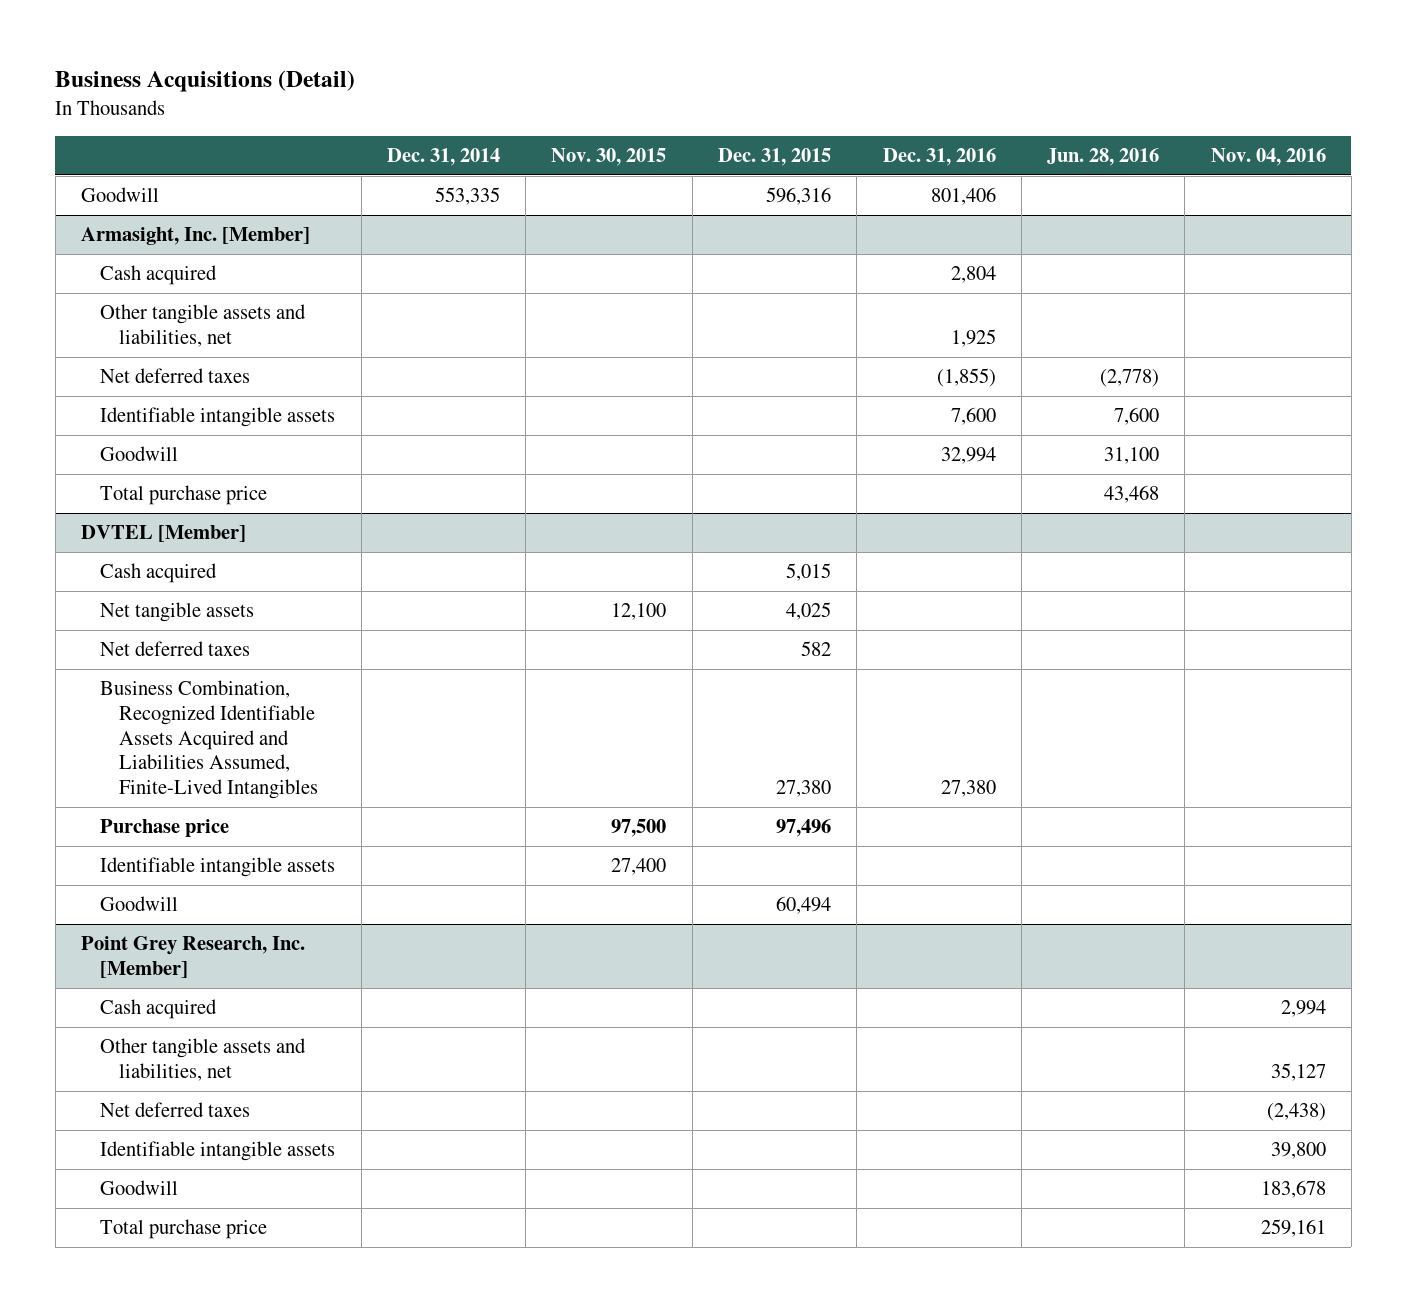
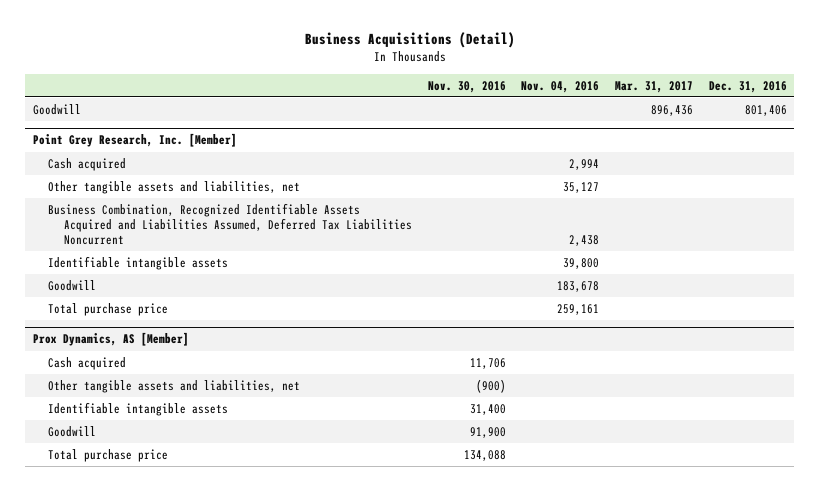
- | Dec. 31, 2014 | Nov. 30, 2015 | Dec. 31, 2015 | Dec. 31, 2016 | Jun. 28, 2016 | Nov. 04, 2016
+ | Nov. 30, 2016 | Nov. 04, 2016 | Mar. 31, 2017 | Dec. 31, 2016
- Armasight, Inc. [Member]
- Cash acquired | | | | 2,804 | |
- Other tangible assets and liabilities, net | | | | 1,925 | |
- Net deferred taxes | | | | (1,855) | (2,778) |
- Identifiable intangible assets | | | | 7,600 | 7,600 |
- Goodwill | | | | 32,994 | 31,100 |
- Total purchase price | | | | | 43,468 |
- DVTEL [Member]
- Cash acquired | | | 5,015 | | |
- Net tangible assets | | 12,100 | 4,025 | | |
- Net deferred taxes | | | 582 | | |
- Business Combination, Recognized Identifiable Assets Acquired and Liabilities Assumed, Finite-Lived Intangibles | | | 27,380 | 27,380 | |
- Purchase price | | 97,500 | 97,496 | | |
- Identifiable intangible assets | | 27,400 | | | |
- Goodwill | | | 60,494 | | |
@ Point Grey Research, Inc. [Member]
- Net deferred taxes | | | | | | (2,438)
+ Business Combination, Recognized Identifiable Assets Acquired and Liabilities Assumed, Deferred Tax Liabilities Noncurrent | | 2,438 | |
+ Prox Dynamics, AS [Member]
+ Cash acquired | 11,706 | | |
+ Other tangible assets and liabilities, net | (900) | | |
+ Identifiable intangible assets | 31,400 | | |
+ Goodwill | 91,900 | | |
+ Total purchase price | 134,088 | | |

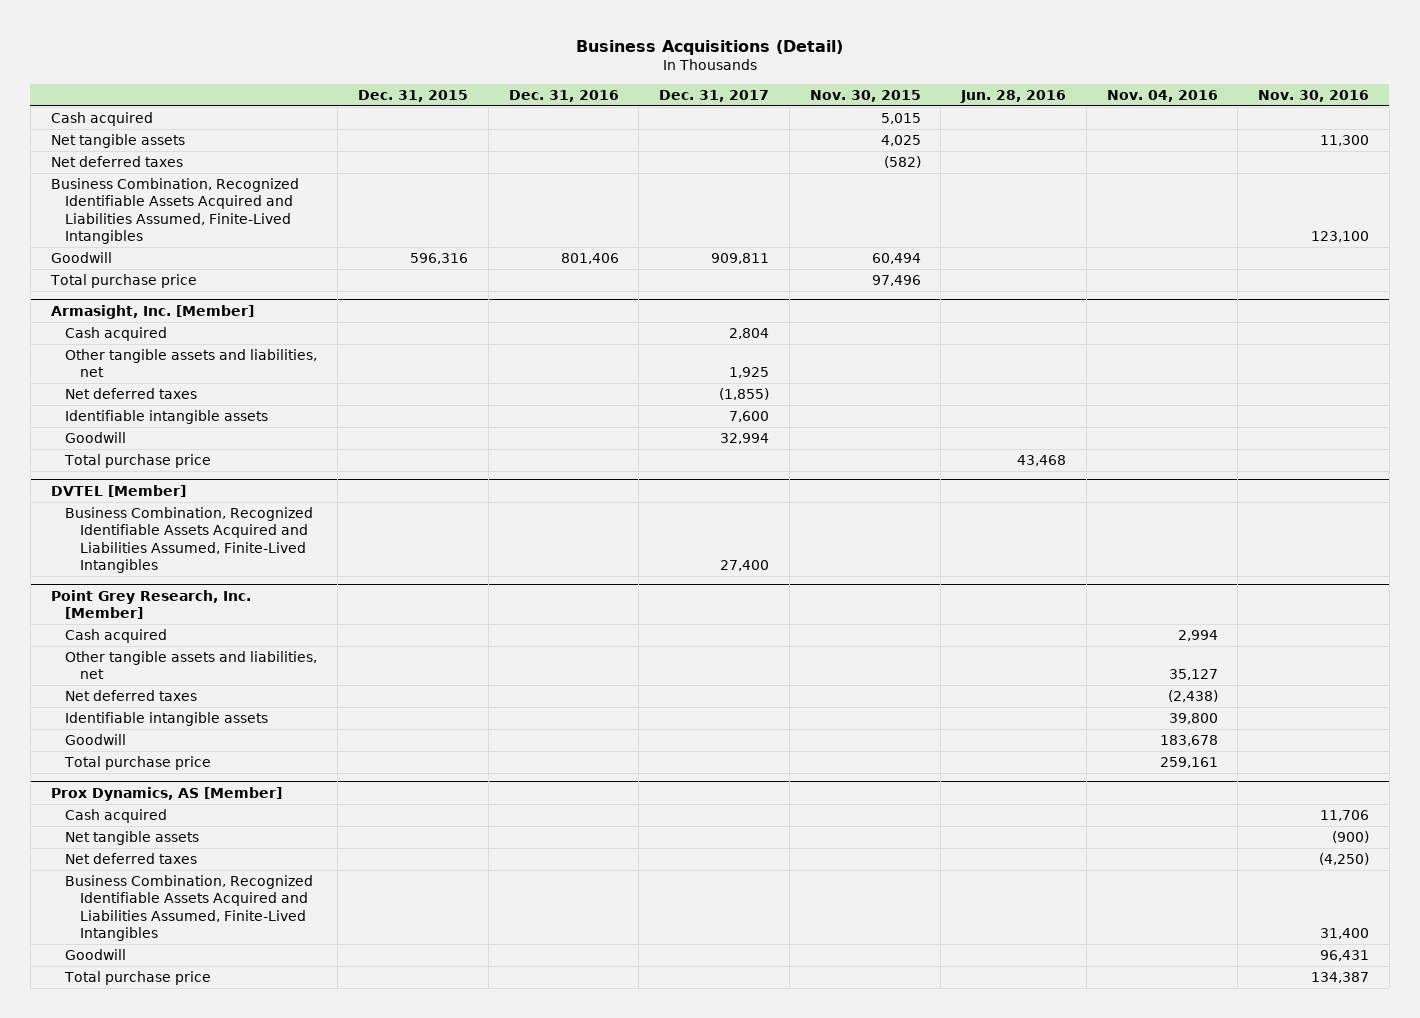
- | Nov. 30, 2016 | Nov. 04, 2016 | Mar. 31, 2017 | Dec. 31, 2016
+ | Dec. 31, 2015 | Dec. 31, 2016 | Dec. 31, 2017 | Nov. 30, 2015 | Jun. 28, 2016 | Nov. 04, 2016 | Nov. 30, 2016
+ Cash acquired | | | | 5,015 | | |
+ Net tangible assets | | | | 4,025 | | | 11,300
+ Net deferred taxes | | | | (582) | | |
+ Business Combination, Recognized Identifiable Assets Acquired and Liabilities Assumed, Finite-Lived Intangibles | | | | | | | 123,100
+ Total purchase price | | | | 97,496 | | |
+ Armasight, Inc. [Member]
+ Cash acquired | | | 2,804 | | | |
+ Other tangible assets and liabilities, net | | | 1,925 | | | |
+ Net deferred taxes | | | (1,855) | | | |
+ Identifiable intangible assets | | | 7,600 | | | |
+ Goodwill | | | 32,994 | | | |
+ Total purchase price | | | | | 43,468 | |
+ DVTEL [Member]
+ Business Combination, Recognized Identifiable Assets Acquired and Liabilities Assumed, Finite-Lived Intangibles | | | 27,400 | | | |
@ Point Grey Research, Inc. [Member]
- Business Combination, Recognized Identifiable Assets Acquired and Liabilities Assumed, Deferred Tax Liabilities Noncurrent | | 2,438 | |
+ Net deferred taxes | | | | | | (2,438) |
@ Prox Dynamics, AS [Member]
- Other tangible assets and liabilities, net | (900) | | |
- Identifiable intangible assets | 31,400 | | |
- Goodwill | 91,900 | | |
- Total purchase price | 134,088 | | |
+ Net tangible assets | | | | | | | (900)
+ Net deferred taxes | | | | | | | (4,250)
+ Business Combination, Recognized Identifiable Assets Acquired and Liabilities Assumed, Finite-Lived Intangibles | | | | | | | 31,400
+ Goodwill | | | | | | | 96,431
+ Total purchase price | | | | | | | 134,387

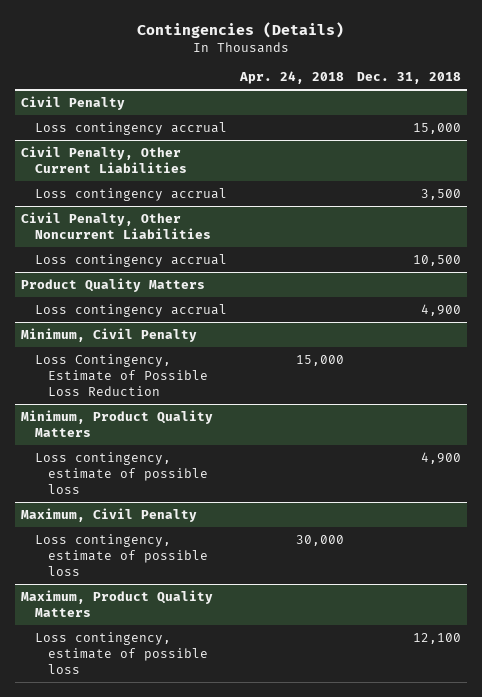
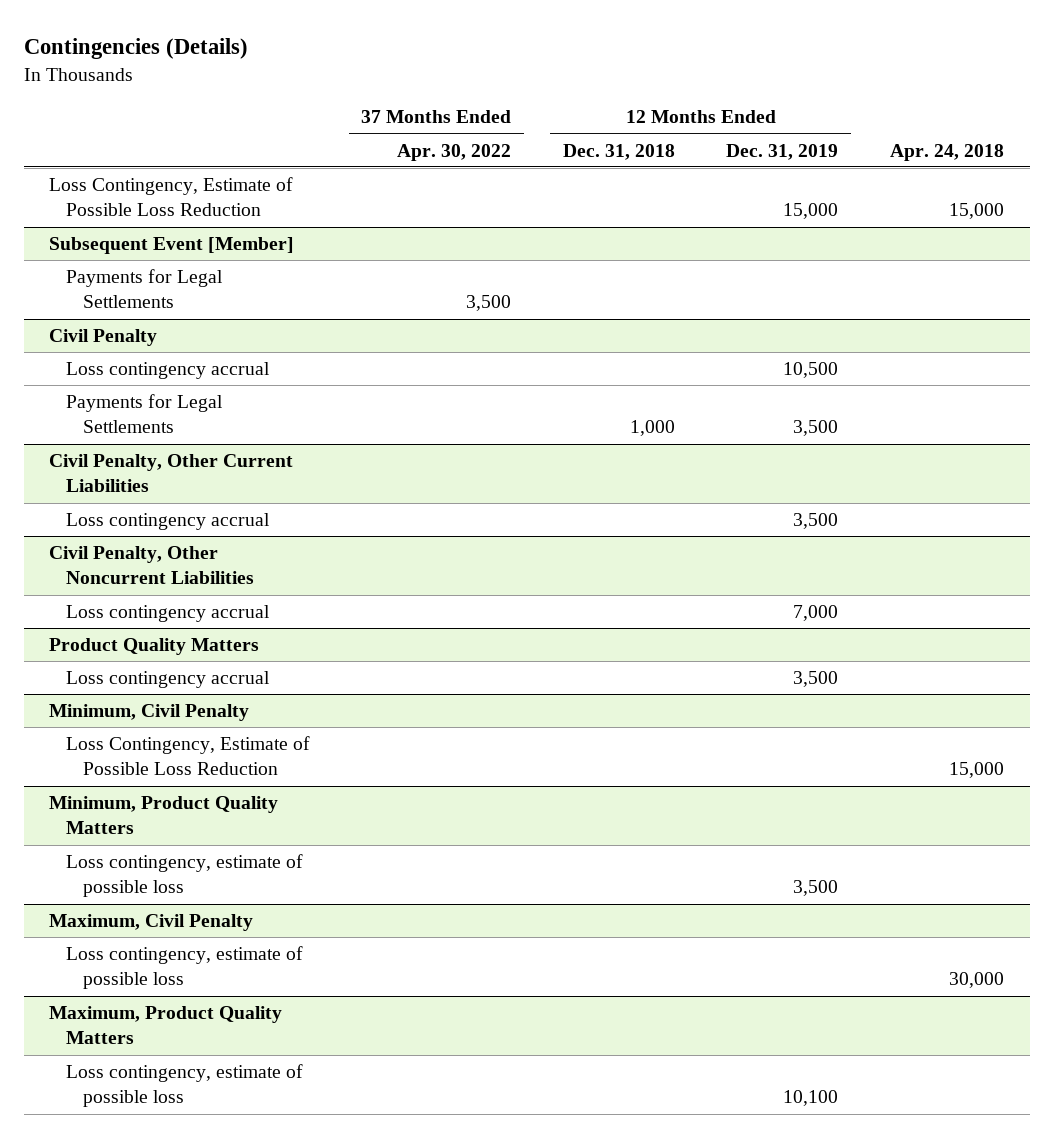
- | Apr. 24, 2018 | Dec. 31, 2018
+ | 37 Months Ended Apr. 30, 2022 | 12 Months Ended Dec. 31, 2018 | 12 Months Ended Dec. 31, 2019 | Apr. 24, 2018
+ Loss Contingency, Estimate of Possible Loss Reduction | | | 15,000 | 15,000
+ Subsequent Event [Member]
+ Payments for Legal Settlements | 3,500 | | |
@ Civil Penalty
+ Payments for Legal Settlements | | 1,000 | 3,500 |

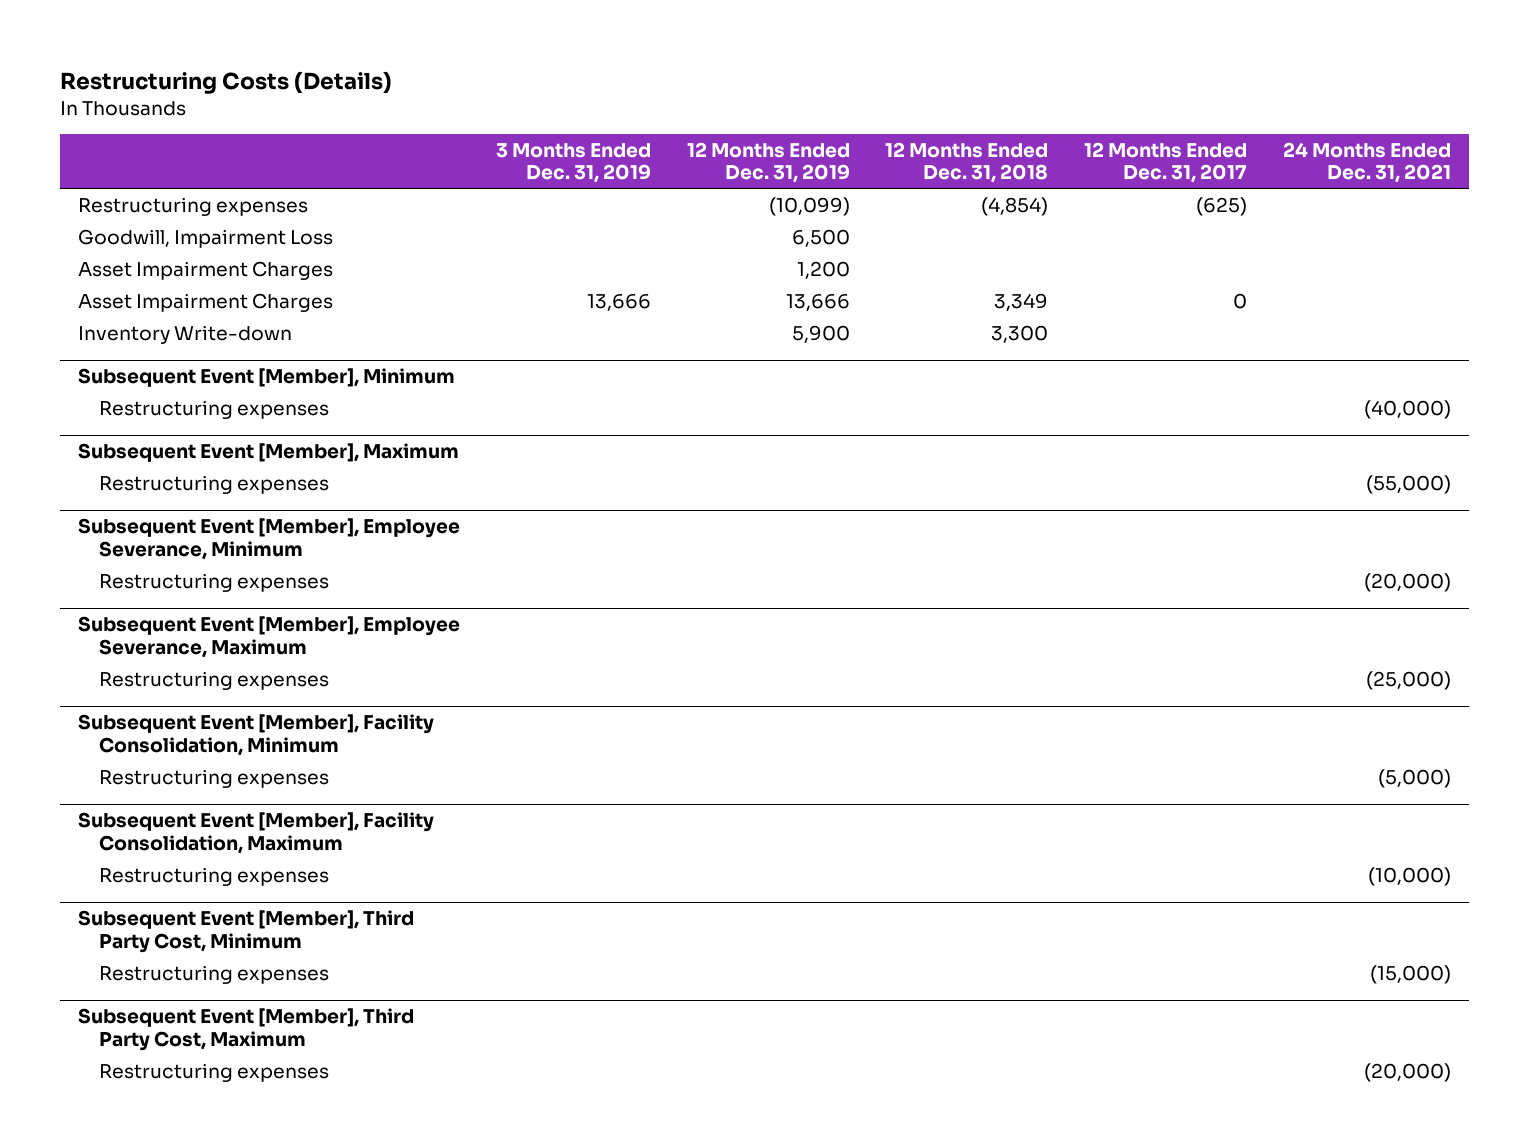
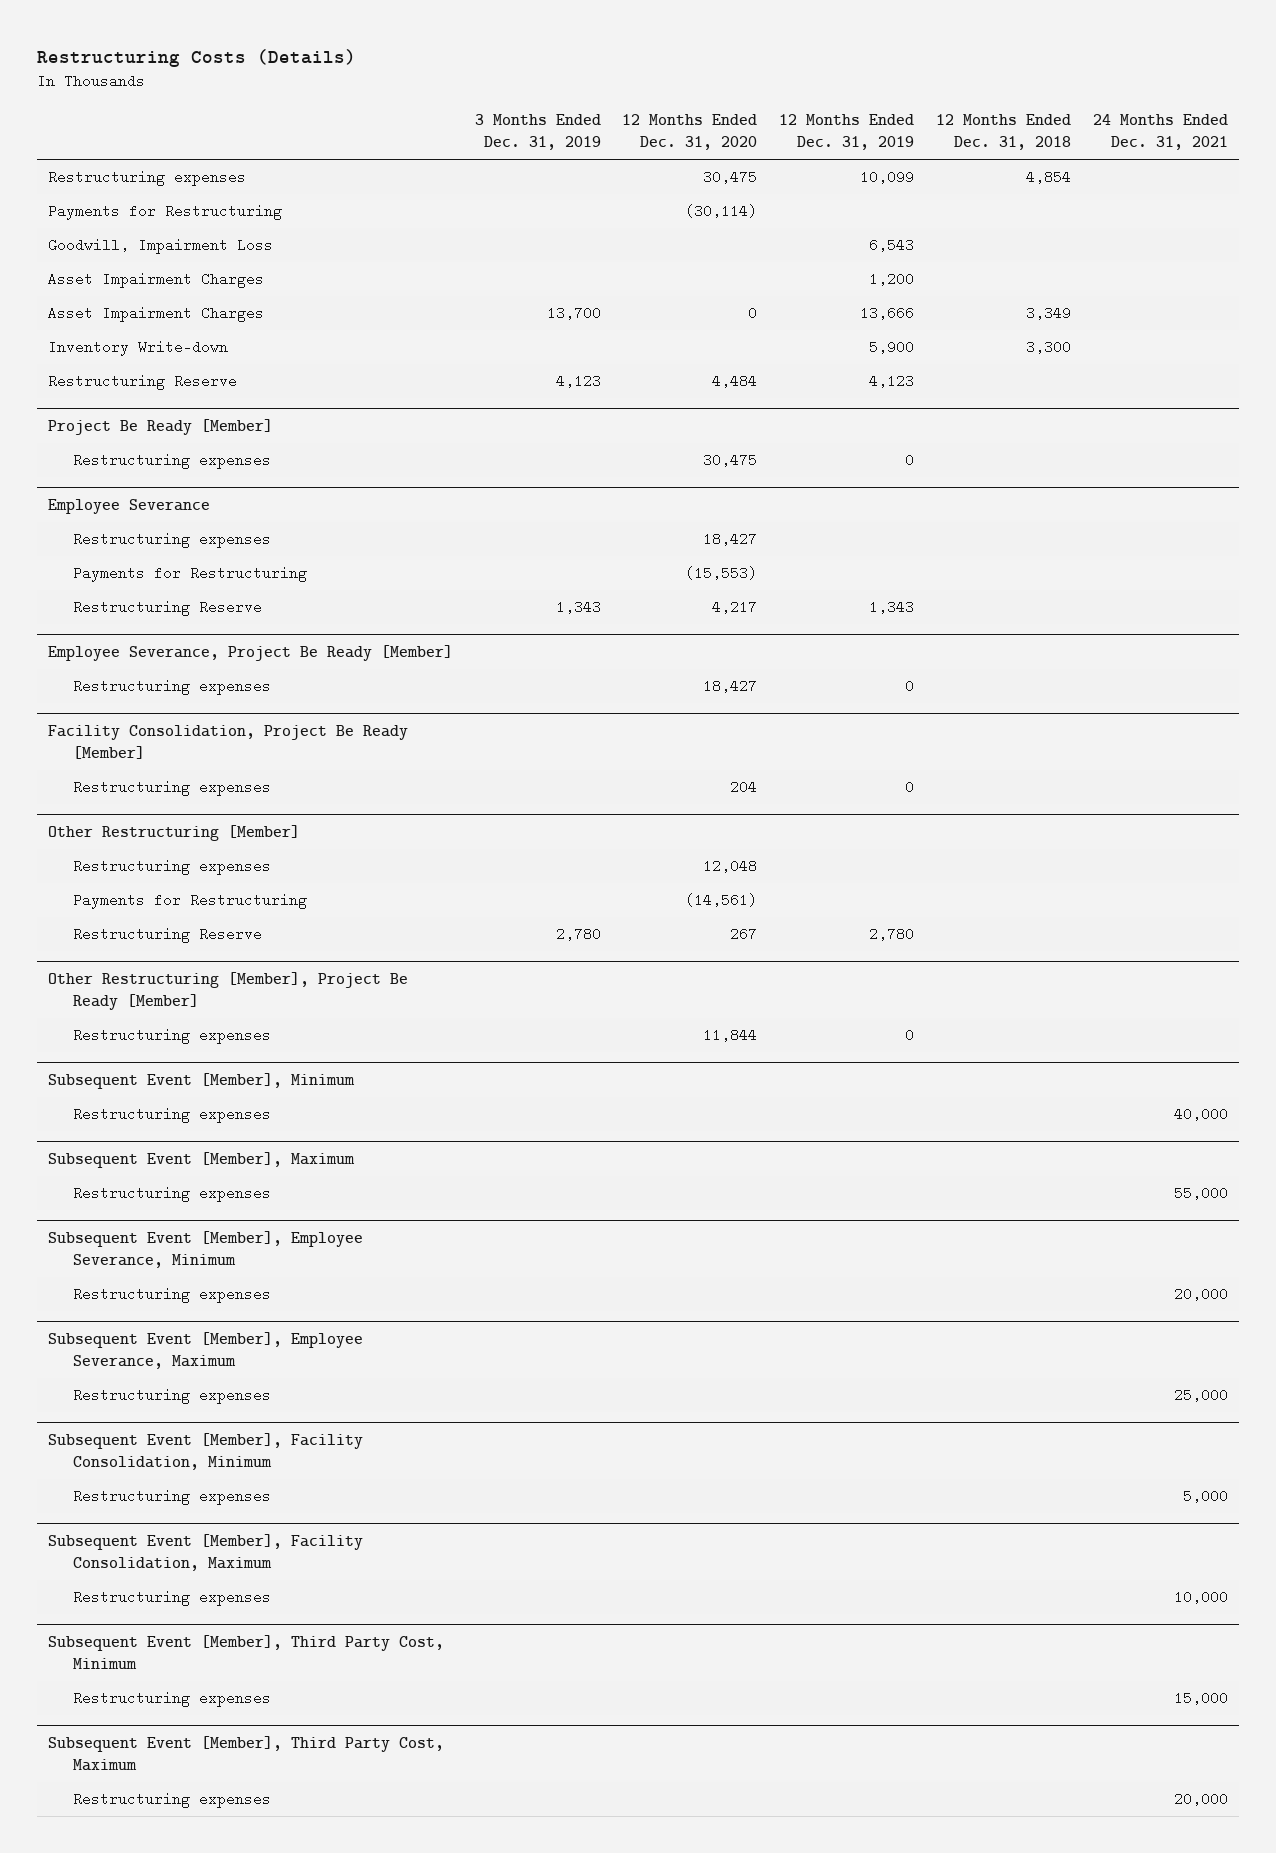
- | 3 Months Ended Dec. 31, 2019 | 12 Months Ended Dec. 31, 2019 | 12 Months Ended Dec. 31, 2018 | 12 Months Ended Dec. 31, 2017 | 24 Months Ended Dec. 31, 2021
+ | 3 Months Ended Dec. 31, 2019 | 12 Months Ended Dec. 31, 2020 | 12 Months Ended Dec. 31, 2019 | 12 Months Ended Dec. 31, 2018 | 24 Months Ended Dec. 31, 2021
- Restructuring expenses | | (10,099) | (4,854) | (625) |
- Goodwill, Impairment Loss | | 6,500 | | |
+ Restructuring expenses | | 30,475 | 10,099 | 4,854 |
+ Payments for Restructuring | | (30,114) | | |
+ Goodwill, Impairment Loss | | | 6,543 | |
- Asset Impairment Charges | 13,666 | 13,666 | 3,349 | 0 |
+ Asset Impairment Charges | 13,700 | 0 | 13,666 | 3,349 |
+ Restructuring Reserve | 4,123 | 4,484 | 4,123 | |
+ Project Be Ready [Member]
+ Restructuring expenses | | 30,475 | 0 | |
+ Employee Severance
+ Restructuring expenses | | 18,427 | | |
+ Payments for Restructuring | | (15,553) | | |
+ Restructuring Reserve | 1,343 | 4,217 | 1,343 | |
+ Employee Severance, Project Be Ready [Member]
+ Restructuring expenses | | 18,427 | 0 | |
+ Facility Consolidation, Project Be Ready [Member]
+ Restructuring expenses | | 204 | 0 | |
+ Other Restructuring [Member]
+ Restructuring expenses | | 12,048 | | |
+ Payments for Restructuring | | (14,561) | | |
+ Restructuring Reserve | 2,780 | 267 | 2,780 | |
+ Other Restructuring [Member], Project Be Ready [Member]
+ Restructuring expenses | | 11,844 | 0 | |
@ Subsequent Event [Member], Minimum
- Restructuring expenses | | | | | (40,000)
+ Restructuring expenses | | | | | 40,000
@ Subsequent Event [Member], Maximum
- Restructuring expenses | | | | | (55,000)
+ Restructuring expenses | | | | | 55,000
@ Subsequent Event [Member], Employee Severance, Minimum
- Restructuring expenses | | | | | (20,000)
+ Restructuring expenses | | | | | 20,000
@ Subsequent Event [Member], Employee Severance, Maximum
- Restructuring expenses | | | | | (25,000)
+ Restructuring expenses | | | | | 25,000
@ Subsequent Event [Member], Facility Consolidation, Minimum
- Restructuring expenses | | | | | (5,000)
+ Restructuring expenses | | | | | 5,000
@ Subsequent Event [Member], Facility Consolidation, Maximum
- Restructuring expenses | | | | | (10,000)
+ Restructuring expenses | | | | | 10,000
@ Subsequent Event [Member], Third Party Cost, Minimum
- Restructuring expenses | | | | | (15,000)
+ Restructuring expenses | | | | | 15,000
@ Subsequent Event [Member], Third Party Cost, Maximum
- Restructuring expenses | | | | | (20,000)
+ Restructuring expenses | | | | | 20,000

